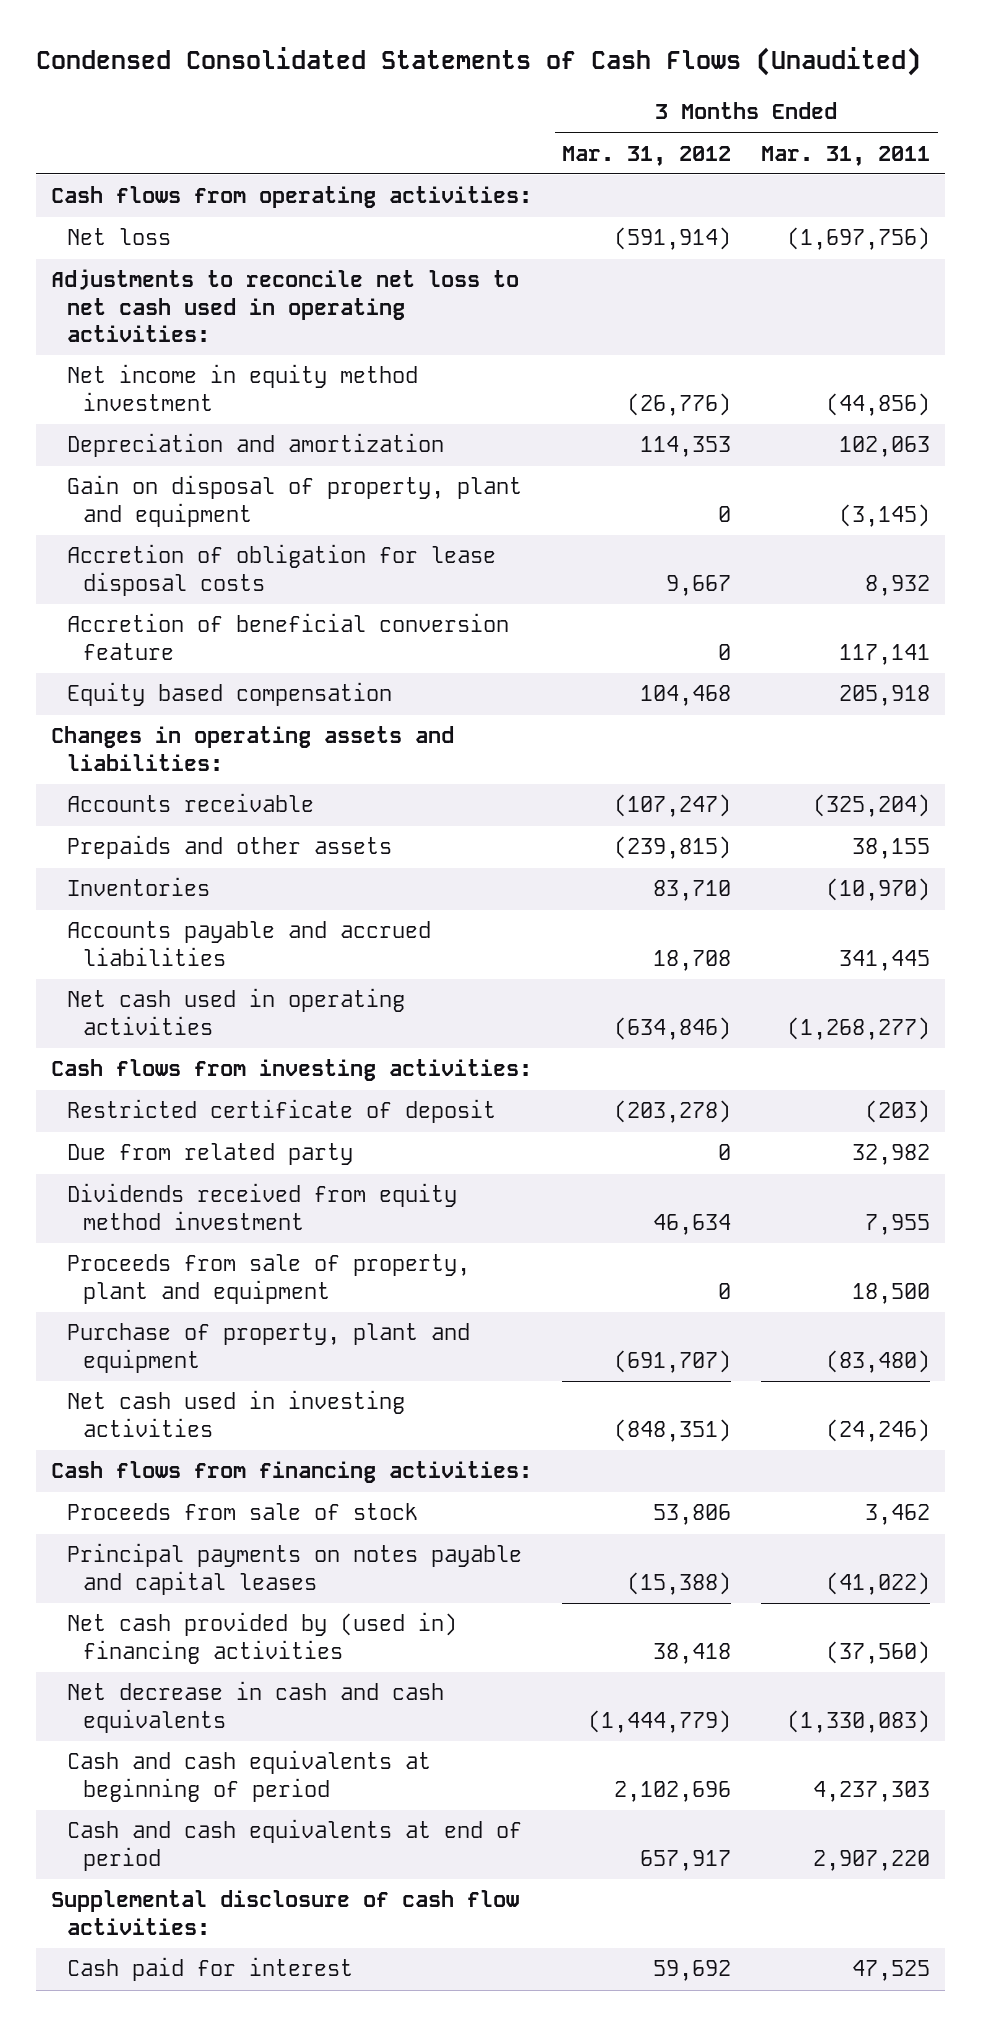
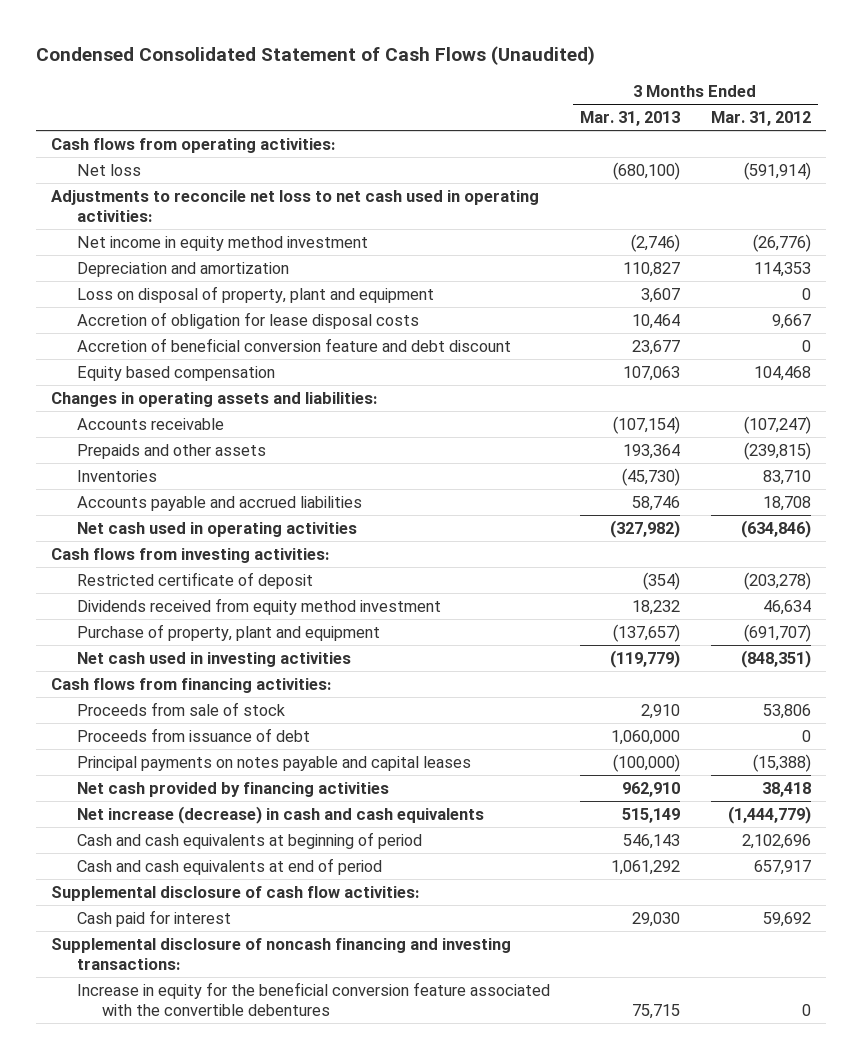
- Condensed Consolidated Statements of Cash Flows (Unaudited)
+ Condensed Consolidated Statement of Cash Flows (Unaudited)
- | 3 Months Ended Mar. 31, 2012 | 3 Months Ended Mar. 31, 2011
+ | 3 Months Ended Mar. 31, 2013 | 3 Months Ended Mar. 31, 2012
- Gain on disposal of property, plant and equipment | 0 | (3,145)
+ Loss on disposal of property, plant and equipment | 3,607 | 0
- Accretion of beneficial conversion feature | 0 | 117,141
+ Accretion of beneficial conversion feature and debt discount | 23,677 | 0
- Due from related party | 0 | 32,982
- Proceeds from sale of property, plant and equipment | 0 | 18,500
+ Proceeds from issuance of debt | 1,060,000 | 0
- Net cash provided by (used in) financing activities | 38,418 | (37,560)
- Net decrease in cash and cash equivalents | (1,444,779) | (1,330,083)
+ Net cash provided by financing activities | 962,910 | 38,418
+ Net increase (decrease) in cash and cash equivalents | 515,149 | (1,444,779)
+ Supplemental disclosure of noncash financing and investing transactions:
+ Increase in equity for the beneficial conversion feature associated with the convertible debentures | 75,715 | 0

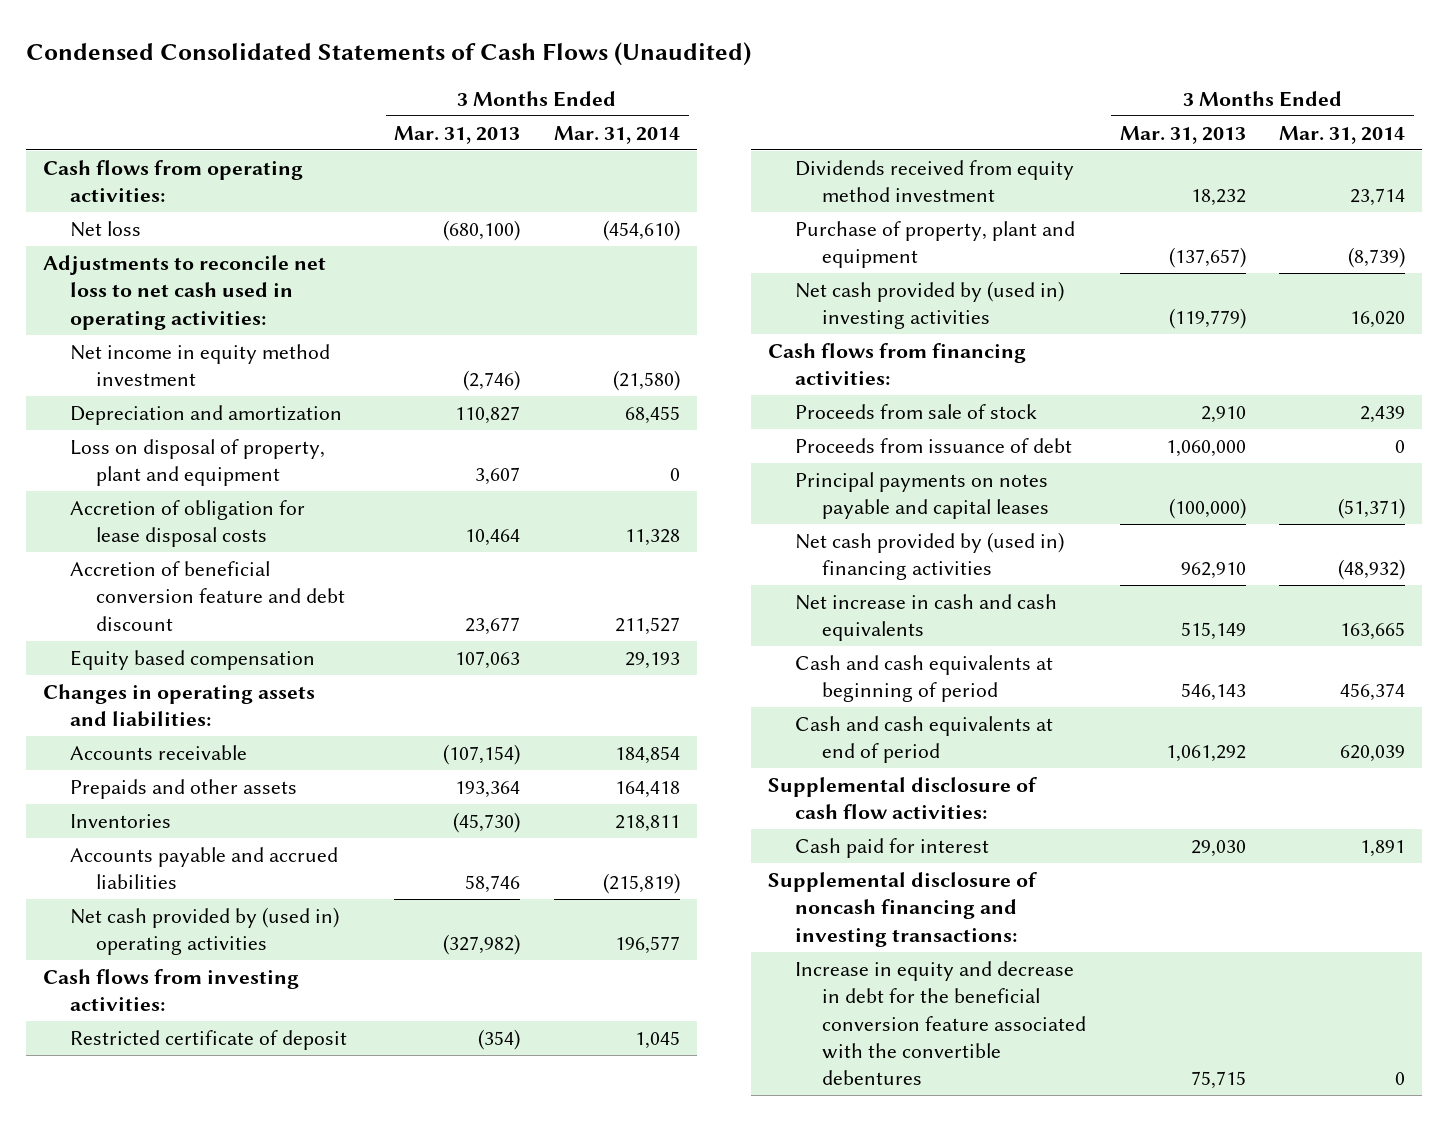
- Condensed Consolidated Statement of Cash Flows (Unaudited)
+ Condensed Consolidated Statements of Cash Flows (Unaudited)
- | 3 Months Ended Mar. 31, 2013 | 3 Months Ended Mar. 31, 2012
+ | 3 Months Ended Mar. 31, 2013 | 3 Months Ended Mar. 31, 2014
- Net cash used in operating activities | (327,982) | (634,846)
+ Net cash provided by (used in) operating activities | (327,982) | 196,577
- Net cash used in investing activities | (119,779) | (848,351)
+ Net cash provided by (used in) investing activities | (119,779) | 16,020
- Net cash provided by financing activities | 962,910 | 38,418
- Net increase (decrease) in cash and cash equivalents | 515,149 | (1,444,779)
+ Net cash provided by (used in) financing activities | 962,910 | (48,932)
+ Net increase in cash and cash equivalents | 515,149 | 163,665
- Increase in equity for the beneficial conversion feature associated with the convertible debentures | 75,715 | 0
+ Increase in equity and decrease in debt for the beneficial conversion feature associated with the convertible debentures | 75,715 | 0

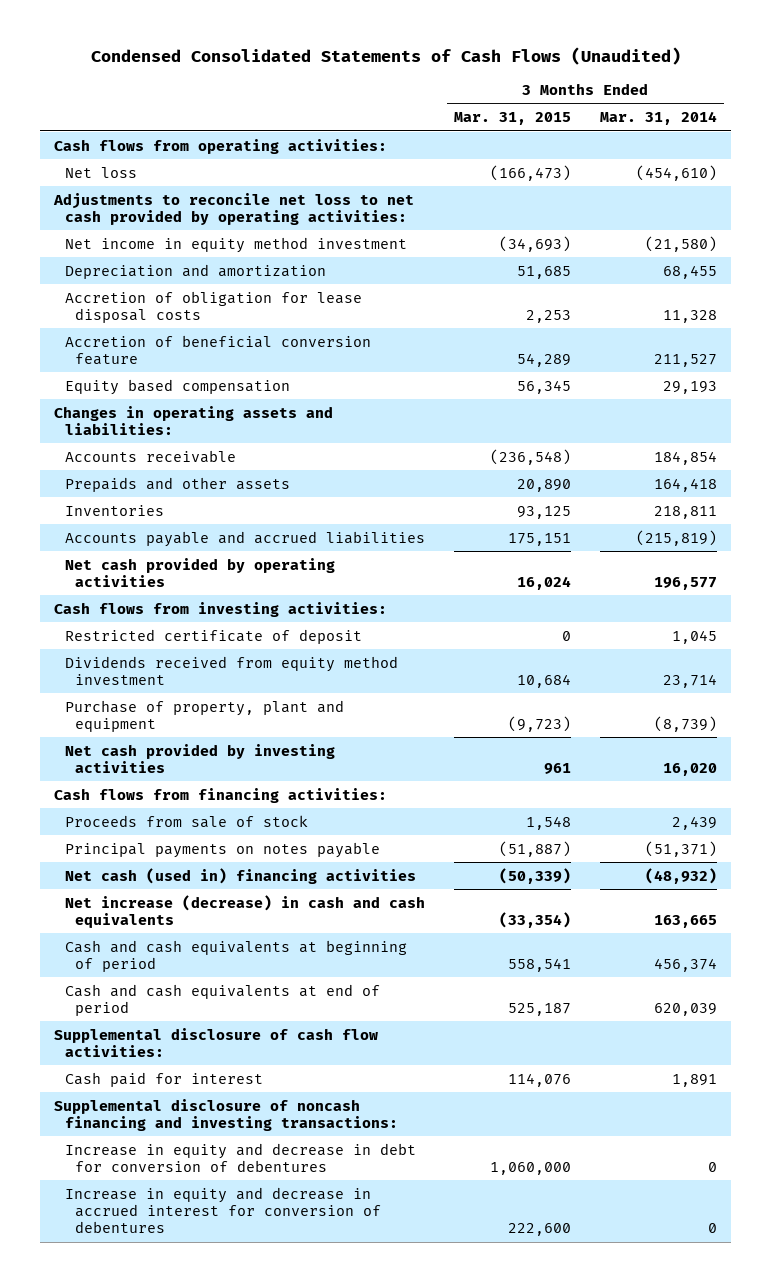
- | 3 Months Ended Mar. 31, 2013 | 3 Months Ended Mar. 31, 2014
+ | 3 Months Ended Mar. 31, 2015 | 3 Months Ended Mar. 31, 2014
- Adjustments to reconcile net loss to net cash used in operating activities:
+ Adjustments to reconcile net loss to net cash provided by operating activities:
- Loss on disposal of property, plant and equipment | 3,607 | 0
- Accretion of beneficial conversion feature and debt discount | 23,677 | 211,527
+ Accretion of beneficial conversion feature | 54,289 | 211,527
- Net cash provided by (used in) operating activities | (327,982) | 196,577
+ Net cash provided by operating activities | 16,024 | 196,577
- Net cash provided by (used in) investing activities | (119,779) | 16,020
+ Net cash provided by investing activities | 961 | 16,020
- Proceeds from issuance of debt | 1,060,000 | 0
- Principal payments on notes payable and capital leases | (100,000) | (51,371)
- Net cash provided by (used in) financing activities | 962,910 | (48,932)
- Net increase in cash and cash equivalents | 515,149 | 163,665
+ Principal payments on notes payable | (51,887) | (51,371)
+ Net cash (used in) financing activities | (50,339) | (48,932)
+ Net increase (decrease) in cash and cash equivalents | (33,354) | 163,665
- Increase in equity and decrease in debt for the beneficial conversion feature associated with the convertible debentures | 75,715 | 0
+ Increase in equity and decrease in debt for conversion of debentures | 1,060,000 | 0
+ Increase in equity and decrease in accrued interest for conversion of debentures | 222,600 | 0

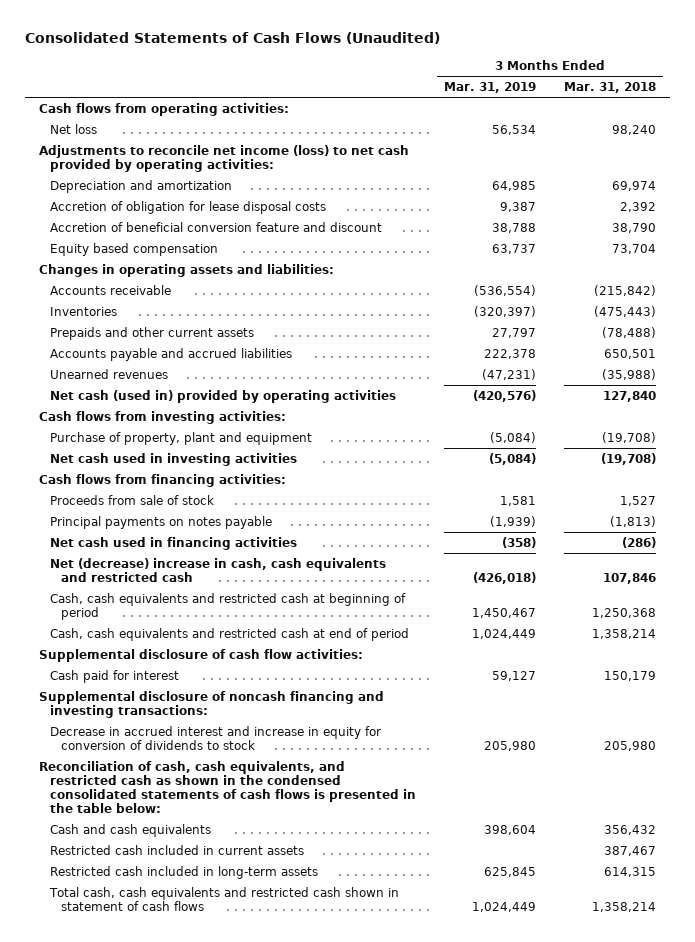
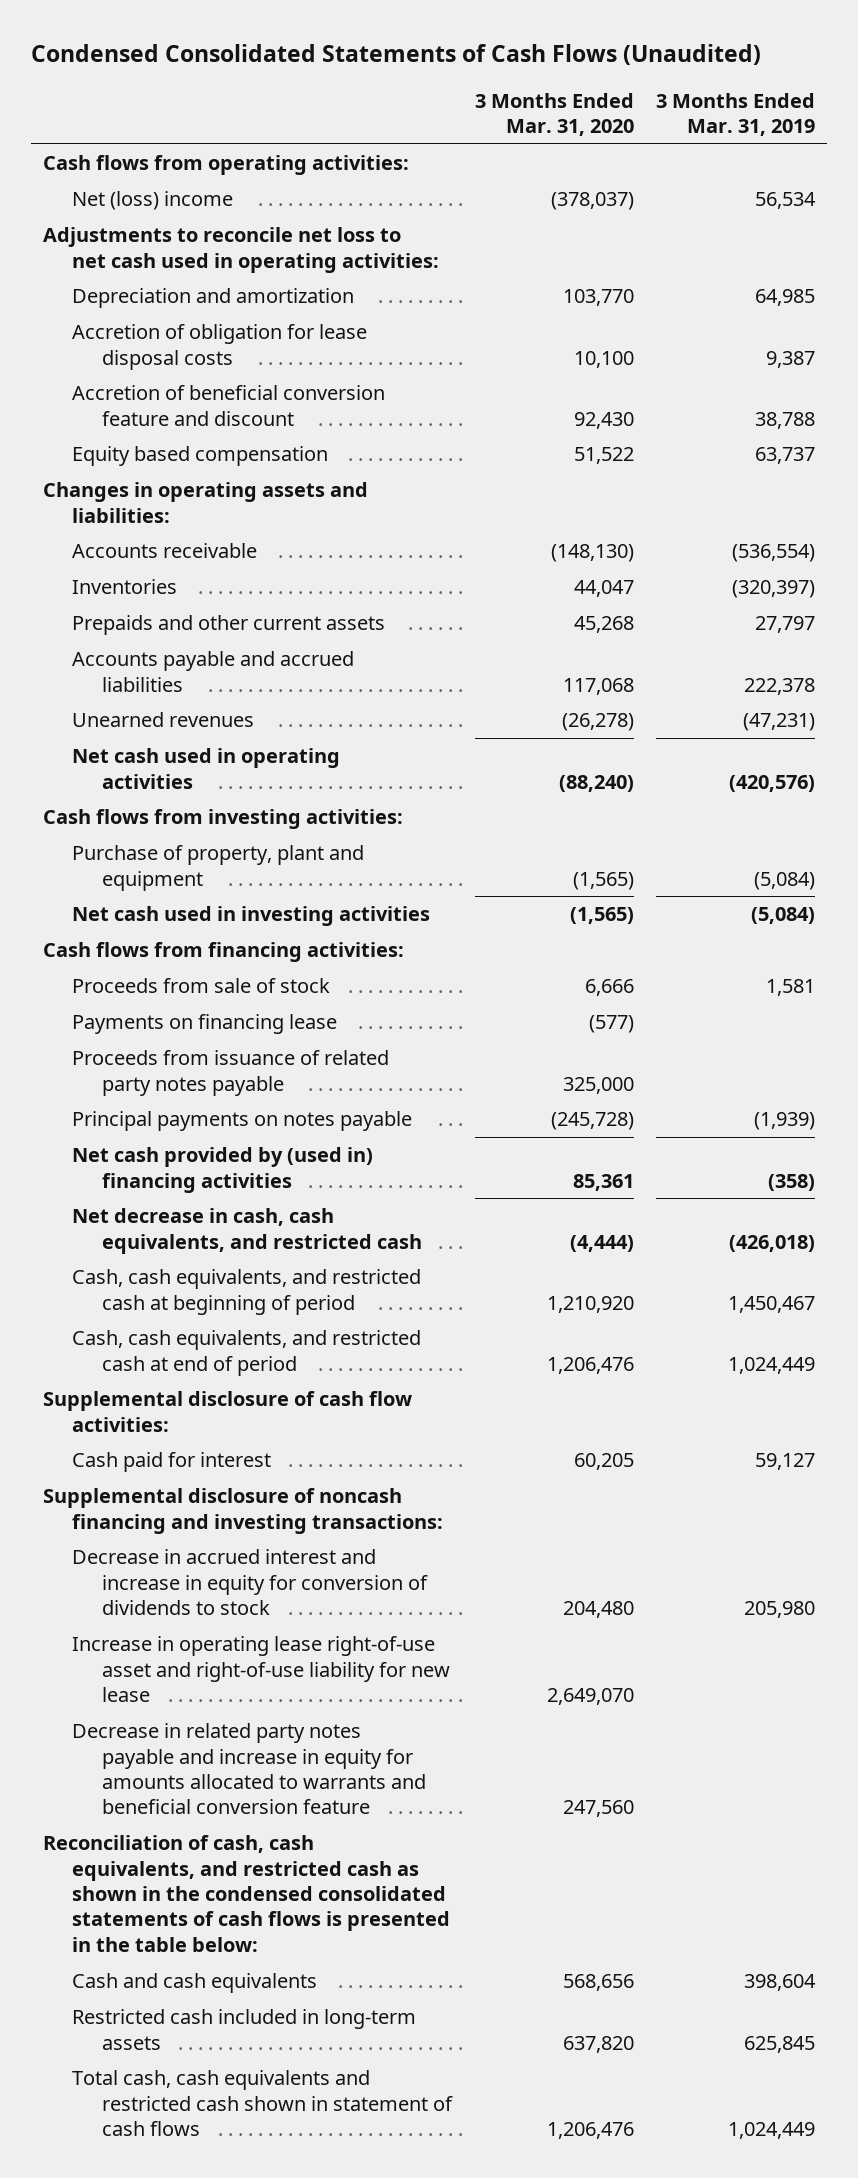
- Consolidated Statements of Cash Flows (Unaudited)
+ Condensed Consolidated Statements of Cash Flows (Unaudited)
- | 3 Months Ended Mar. 31, 2019 | 3 Months Ended Mar. 31, 2018
+ | 3 Months Ended Mar. 31, 2020 | 3 Months Ended Mar. 31, 2019
- Net loss | 56,534 | 98,240
- Adjustments to reconcile net income (loss) to net cash provided by operating activities:
+ Net (loss) income | (378,037) | 56,534
+ Adjustments to reconcile net loss to net cash used in operating activities:
- Net cash (used in) provided by operating activities | (420,576) | 127,840
+ Net cash used in operating activities | (88,240) | (420,576)
+ Payments on financing lease | (577) |
+ Proceeds from issuance of related party notes payable | 325,000 |
- Net cash used in financing activities | (358) | (286)
- Net (decrease) increase in cash, cash equivalents and restricted cash | (426,018) | 107,846
- Cash, cash equivalents and restricted cash at beginning of period | 1,450,467 | 1,250,368
- Cash, cash equivalents and restricted cash at end of period | 1,024,449 | 1,358,214
+ Net cash provided by (used in) financing activities | 85,361 | (358)
+ Net decrease in cash, cash equivalents, and restricted cash | (4,444) | (426,018)
+ Cash, cash equivalents, and restricted cash at beginning of period | 1,210,920 | 1,450,467
+ Cash, cash equivalents, and restricted cash at end of period | 1,206,476 | 1,024,449
+ Increase in operating lease right-of-use asset and right-of-use liability for new lease | 2,649,070 |
+ Decrease in related party notes payable and increase in equity for amounts allocated to warrants and beneficial conversion feature | 247,560 |
- Restricted cash included in current assets | | 387,467

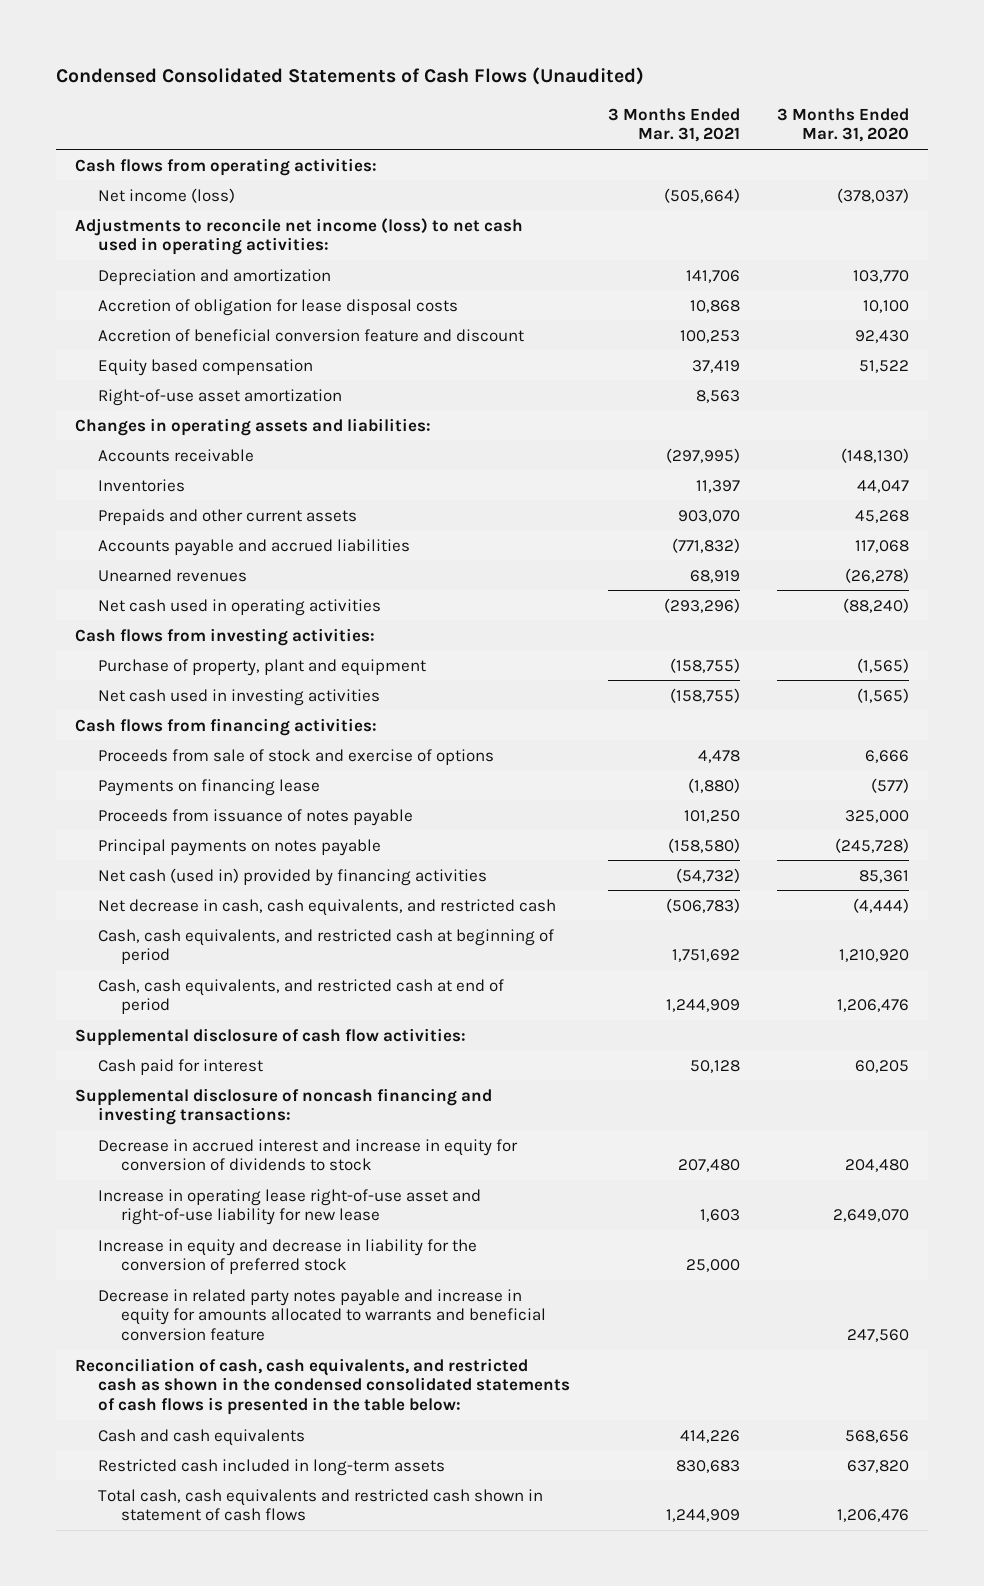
- | 3 Months Ended Mar. 31, 2020 | 3 Months Ended Mar. 31, 2019
+ | 3 Months Ended Mar. 31, 2021 | 3 Months Ended Mar. 31, 2020
- Net (loss) income | (378,037) | 56,534
- Adjustments to reconcile net loss to net cash used in operating activities:
+ Net income (loss) | (505,664) | (378,037)
+ Adjustments to reconcile net income (loss) to net cash used in operating activities:
+ Right-of-use asset amortization | 8,563 |
- Proceeds from sale of stock | 6,666 | 1,581
+ Proceeds from sale of stock and exercise of options | 4,478 | 6,666
- Proceeds from issuance of related party notes payable | 325,000 |
+ Proceeds from issuance of notes payable | 101,250 | 325,000
- Net cash provided by (used in) financing activities | 85,361 | (358)
+ Net cash (used in) provided by financing activities | (54,732) | 85,361
+ Increase in equity and decrease in liability for the conversion of preferred stock | 25,000 |

